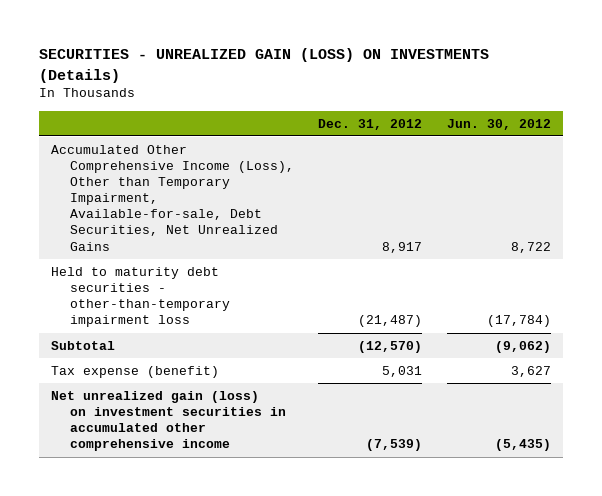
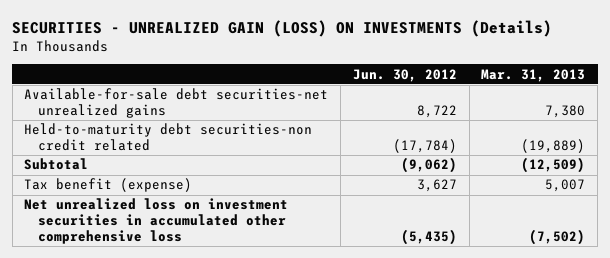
- | Dec. 31, 2012 | Jun. 30, 2012
+ | Jun. 30, 2012 | Mar. 31, 2013
- Accumulated Other Comprehensive Income (Loss), Other than Temporary Impairment, Available-for-sale, Debt Securities, Net Unrealized Gains | 8,917 | 8,722
- Held to maturity debt securities - other-than-temporary impairment loss | (21,487) | (17,784)
+ Available-for-sale debt securities-net unrealized gains | 8,722 | 7,380
+ Held-to-maturity debt securities-non credit related | (17,784) | (19,889)
- Tax expense (benefit) | 5,031 | 3,627
- Net unrealized gain (loss) on investment securities in accumulated other comprehensive income | (7,539) | (5,435)
+ Tax benefit (expense) | 3,627 | 5,007
+ Net unrealized loss on investment securities in accumulated other comprehensive loss | (5,435) | (7,502)

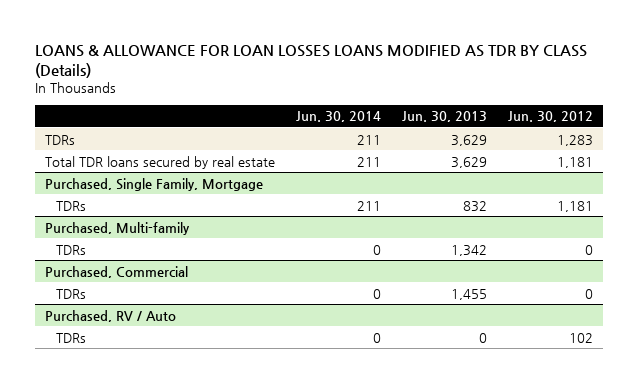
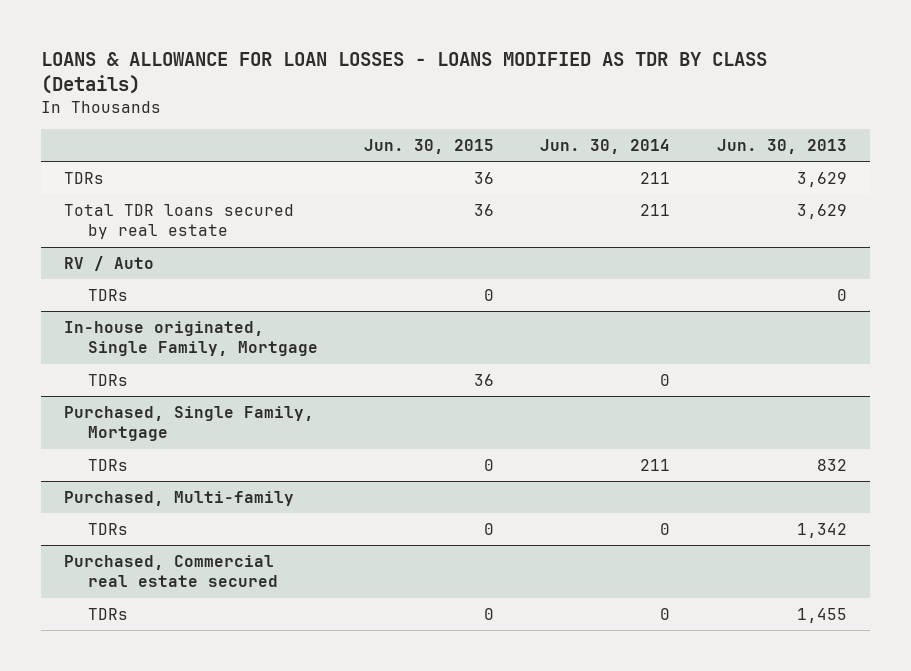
- LOANS & ALLOWANCE FOR LOAN LOSSES LOANS MODIFIED AS TDR BY CLASS (Details)
+ LOANS & ALLOWANCE FOR LOAN LOSSES - LOANS MODIFIED AS TDR BY CLASS (Details)
- | Jun. 30, 2014 | Jun. 30, 2013 | Jun. 30, 2012
+ | Jun. 30, 2015 | Jun. 30, 2014 | Jun. 30, 2013
+ RV / Auto
+ TDRs | 0 | | 0
+ In-house originated, Single Family, Mortgage
+ TDRs | 36 | 0 |
- Purchased, Commercial
+ Purchased, Commercial real estate secured
- Purchased, RV / Auto
- TDRs | 0 | 0 | 102

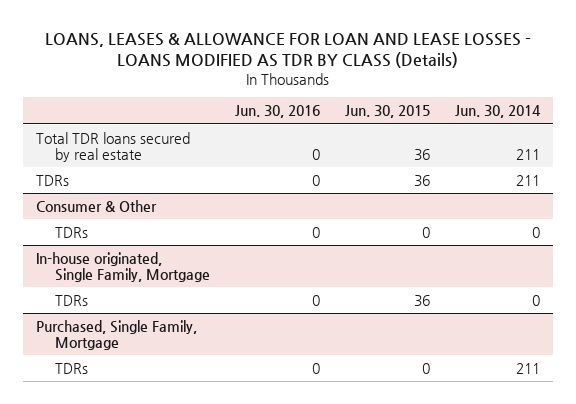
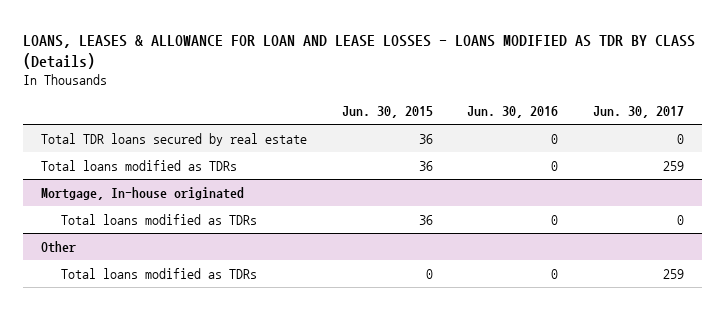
- | Jun. 30, 2016 | Jun. 30, 2015 | Jun. 30, 2014
+ | Jun. 30, 2015 | Jun. 30, 2016 | Jun. 30, 2017
- TDRs | 0 | 36 | 211
- Consumer & Other
- TDRs | 0 | 0 | 0
- In-house originated, Single Family, Mortgage
- TDRs | 0 | 36 | 0
- Purchased, Single Family, Mortgage
- TDRs | 0 | 0 | 211
+ Total loans modified as TDRs | 36 | 0 | 259
+ Mortgage, In-house originated
+ Total loans modified as TDRs | 36 | 0 | 0
+ Other
+ Total loans modified as TDRs | 0 | 0 | 259

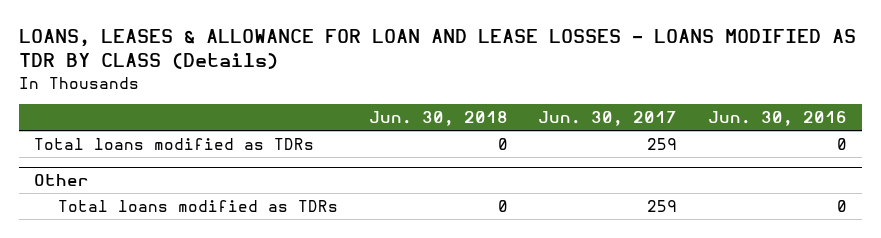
- | Jun. 30, 2015 | Jun. 30, 2016 | Jun. 30, 2017
+ | Jun. 30, 2018 | Jun. 30, 2017 | Jun. 30, 2016
- Total TDR loans secured by real estate | 36 | 0 | 0
- Mortgage, In-house originated
- Total loans modified as TDRs | 36 | 0 | 0

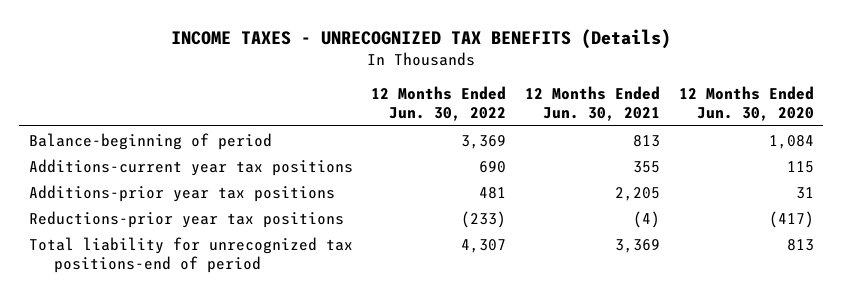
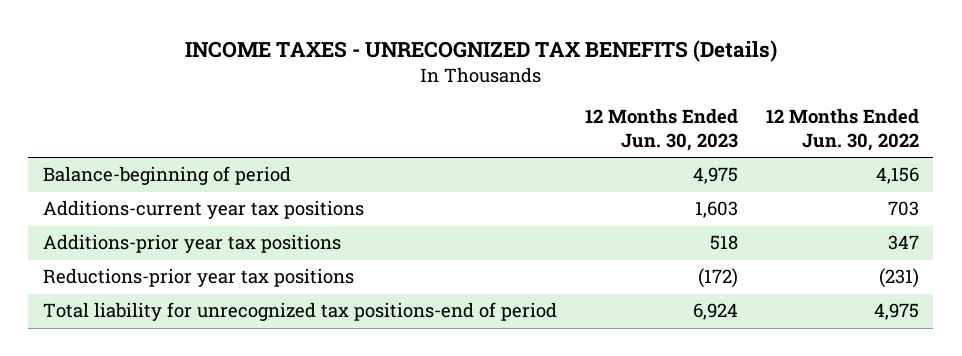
- | 12 Months Ended Jun. 30, 2022 | 12 Months Ended Jun. 30, 2021 | 12 Months Ended Jun. 30, 2020
+ | 12 Months Ended Jun. 30, 2023 | 12 Months Ended Jun. 30, 2022
- Balance-beginning of period | 3,369 | 813 | 1,084
- Additions-current year tax positions | 690 | 355 | 115
- Additions-prior year tax positions | 481 | 2,205 | 31
- Reductions-prior year tax positions | (233) | (4) | (417)
- Total liability for unrecognized tax positions-end of period | 4,307 | 3,369 | 813
+ Balance-beginning of period | 4,975 | 4,156
+ Additions-current year tax positions | 1,603 | 703
+ Additions-prior year tax positions | 518 | 347
+ Reductions-prior year tax positions | (172) | (231)
+ Total liability for unrecognized tax positions-end of period | 6,924 | 4,975

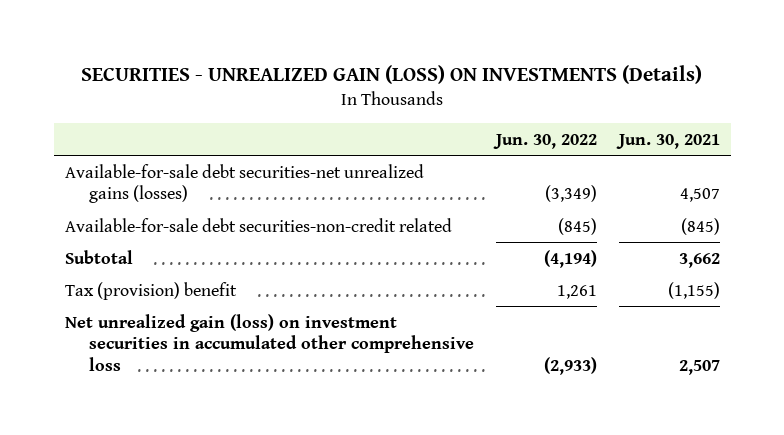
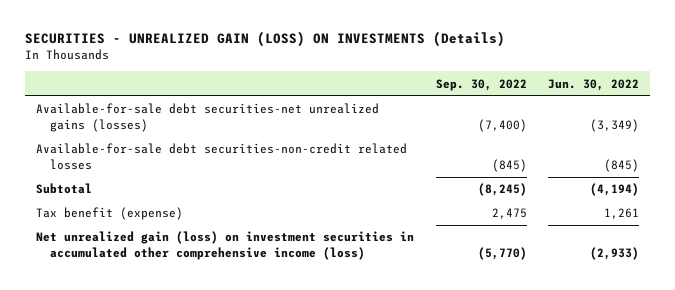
- | Jun. 30, 2022 | Jun. 30, 2021
+ | Sep. 30, 2022 | Jun. 30, 2022
- Available-for-sale debt securities-non-credit related | (845) | (845)
+ Available-for-sale debt securities-non-credit related losses | (845) | (845)
- Tax (provision) benefit | 1,261 | (1,155)
- Net unrealized gain (loss) on investment securities in accumulated other comprehensive loss | (2,933) | 2,507
+ Tax benefit (expense) | 2,475 | 1,261
+ Net unrealized gain (loss) on investment securities in accumulated other comprehensive income (loss) | (5,770) | (2,933)

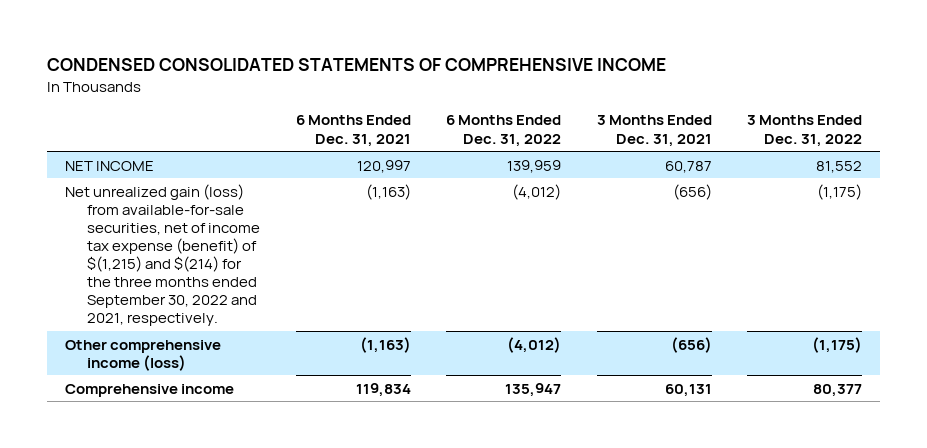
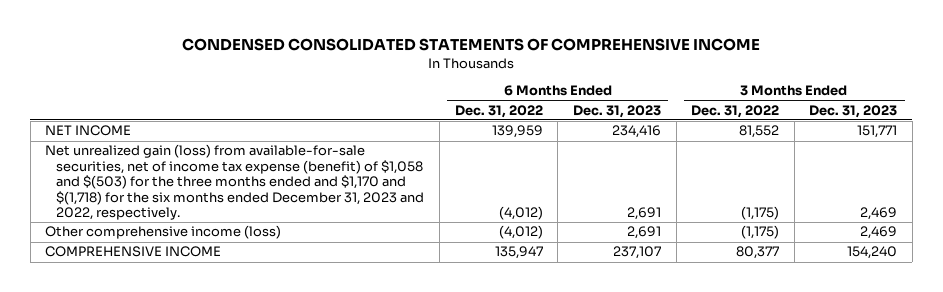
- | 6 Months Ended Dec. 31, 2021 | 6 Months Ended Dec. 31, 2022 | 3 Months Ended Dec. 31, 2021 | 3 Months Ended Dec. 31, 2022
+ | 6 Months Ended Dec. 31, 2022 | 6 Months Ended Dec. 31, 2023 | 3 Months Ended Dec. 31, 2022 | 3 Months Ended Dec. 31, 2023
- Net unrealized gain (loss) from available-for-sale securities, net of income tax expense (benefit) of $(1,215) and $(214) for the three months ended September 30, 2022 and 2021, respectively. | (1,163) | (4,012) | (656) | (1,175)
+ Net unrealized gain (loss) from available-for-sale securities, net of income tax expense (benefit) of $1,058 and $(503) for the three months ended and $1,170 and $(1,718) for the six months ended December 31, 2023 and 2022, respectively. | (4,012) | 2,691 | (1,175) | 2,469
- Comprehensive income | 119,834 | 135,947 | 60,131 | 80,377
+ COMPREHENSIVE INCOME | 135,947 | 237,107 | 80,377 | 154,240

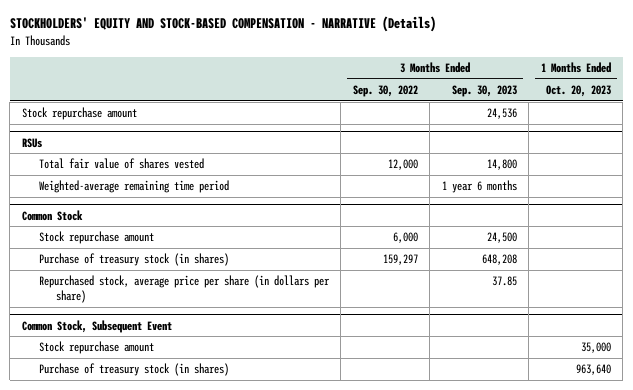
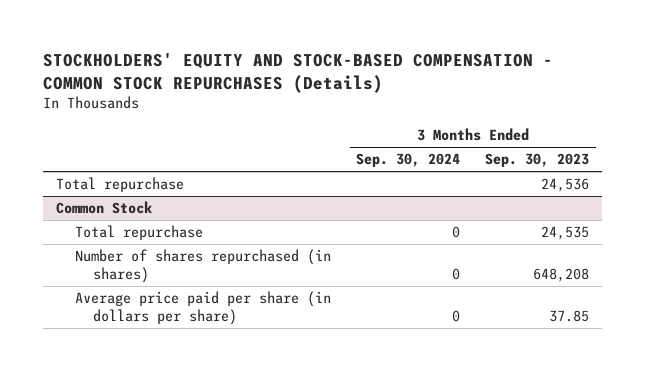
- STOCKHOLDERS' EQUITY AND STOCK-BASED COMPENSATION - NARRATIVE (Details)
+ STOCKHOLDERS' EQUITY AND STOCK-BASED COMPENSATION - COMMON STOCK REPURCHASES (Details)
- | 3 Months Ended Sep. 30, 2022 | 3 Months Ended Sep. 30, 2023 | 1 Months Ended Oct. 20, 2023
+ | 3 Months Ended Sep. 30, 2024 | 3 Months Ended Sep. 30, 2023
- Stock repurchase amount | | 24,536 |
- RSUs
- Total fair value of shares vested | 12,000 | 14,800 |
- Weighted-average remaining time period | | 1 year 6 months |
+ Total repurchase | | 24,536
@ Common Stock
- Stock repurchase amount | 6,000 | 24,500 |
- Purchase of treasury stock (in shares) | 159,297 | 648,208 |
- Repurchased stock, average price per share (in dollars per share) | | 37.85 |
- Common Stock, Subsequent Event
- Stock repurchase amount | | | 35,000
- Purchase of treasury stock (in shares) | | | 963,640
@ Common Stock
+ Total repurchase | 0 | 24,535
+ Number of shares repurchased (in shares) | 0 | 648,208
+ Average price paid per share (in dollars per share) | 0 | 37.85

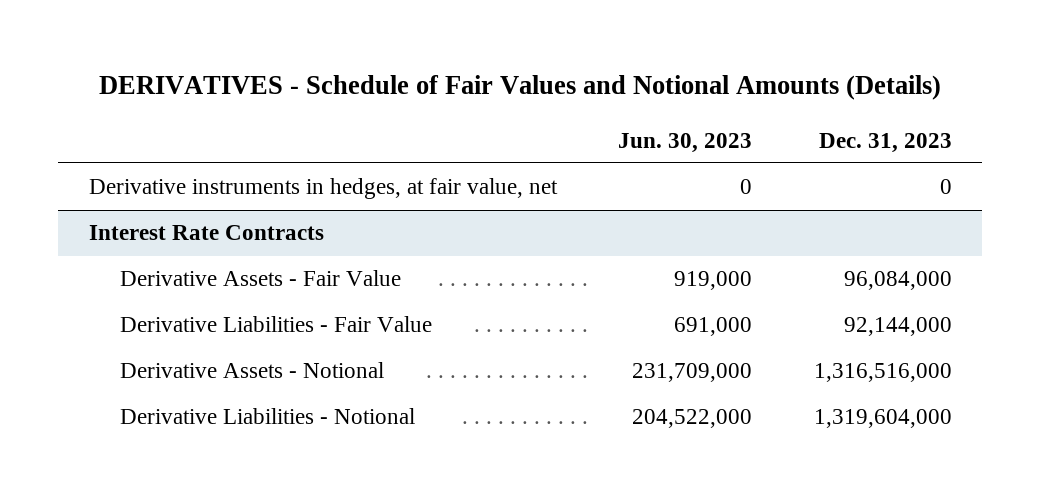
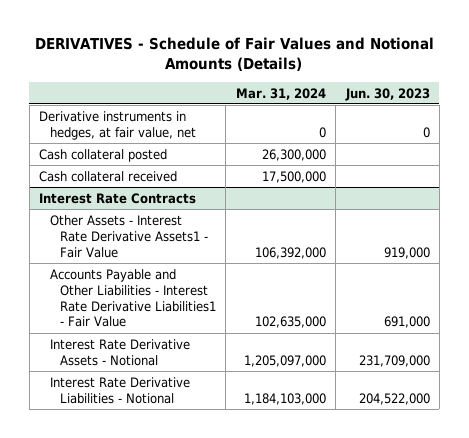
- | Jun. 30, 2023 | Dec. 31, 2023
+ | Mar. 31, 2024 | Jun. 30, 2023
+ Cash collateral posted | 26,300,000 |
+ Cash collateral received | 17,500,000 |
@ Interest Rate Contracts
- Derivative Assets - Fair Value | 919,000 | 96,084,000
- Derivative Liabilities - Fair Value | 691,000 | 92,144,000
- Derivative Assets - Notional | 231,709,000 | 1,316,516,000
- Derivative Liabilities - Notional | 204,522,000 | 1,319,604,000
+ Other Assets - Interest Rate Derivative Assets1 - Fair Value | 106,392,000 | 919,000
+ Accounts Payable and Other Liabilities - Interest Rate Derivative Liabilities1 - Fair Value | 102,635,000 | 691,000
+ Interest Rate Derivative Assets - Notional | 1,205,097,000 | 231,709,000
+ Interest Rate Derivative Liabilities - Notional | 1,184,103,000 | 204,522,000

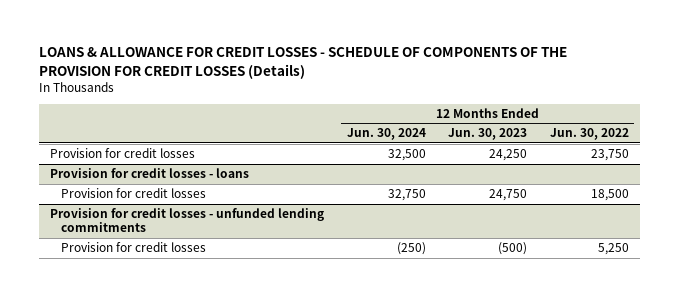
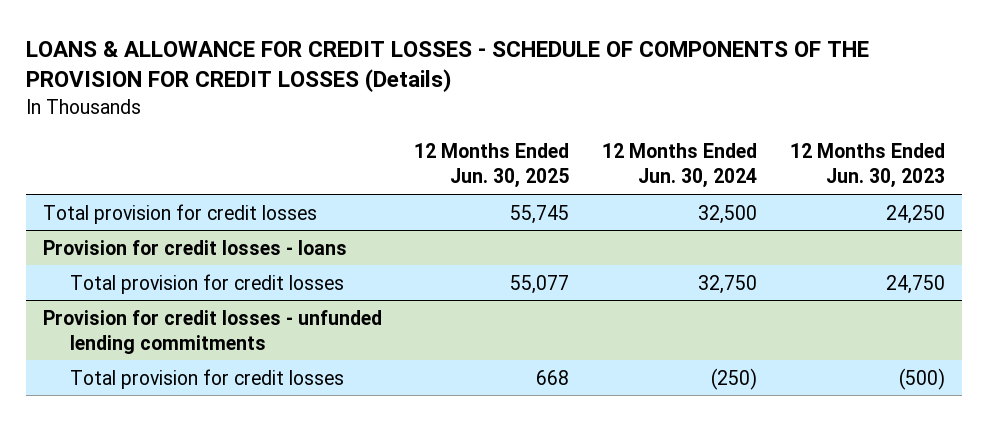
- | 12 Months Ended Jun. 30, 2024 | 12 Months Ended Jun. 30, 2023 | 12 Months Ended Jun. 30, 2022
+ | 12 Months Ended Jun. 30, 2025 | 12 Months Ended Jun. 30, 2024 | 12 Months Ended Jun. 30, 2023
- Provision for credit losses | 32,500 | 24,250 | 23,750
+ Total provision for credit losses | 55,745 | 32,500 | 24,250
@ Provision for credit losses - loans
- Provision for credit losses | 32,750 | 24,750 | 18,500
+ Total provision for credit losses | 55,077 | 32,750 | 24,750
@ Provision for credit losses - unfunded lending commitments
- Provision for credit losses | (250) | (500) | 5,250
+ Total provision for credit losses | 668 | (250) | (500)

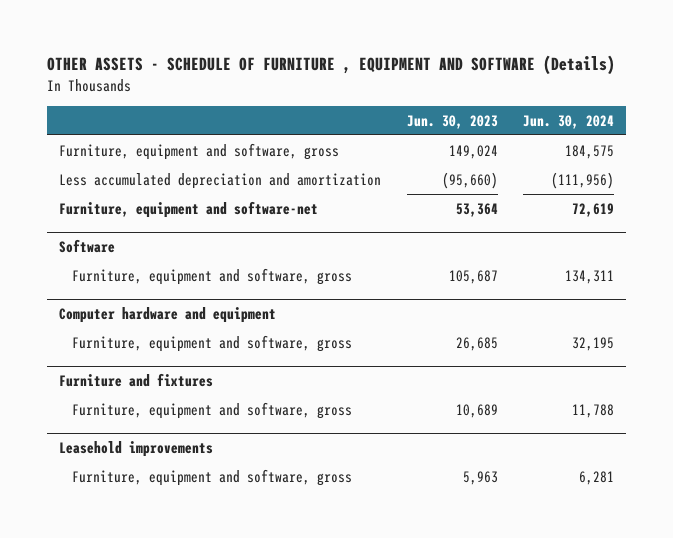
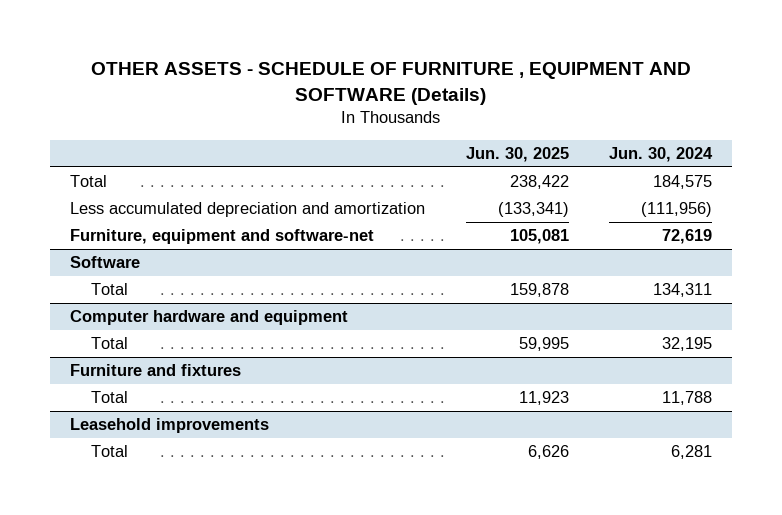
- | Jun. 30, 2023 | Jun. 30, 2024
+ | Jun. 30, 2025 | Jun. 30, 2024
- Furniture, equipment and software, gross | 149,024 | 184,575
+ Total | 238,422 | 184,575
@ Software
- Furniture, equipment and software, gross | 105,687 | 134,311
+ Total | 159,878 | 134,311
@ Computer hardware and equipment
- Furniture, equipment and software, gross | 26,685 | 32,195
+ Total | 59,995 | 32,195
@ Furniture and fixtures
- Furniture, equipment and software, gross | 10,689 | 11,788
+ Total | 11,923 | 11,788
@ Leasehold improvements
- Furniture, equipment and software, gross | 5,963 | 6,281
+ Total | 6,626 | 6,281

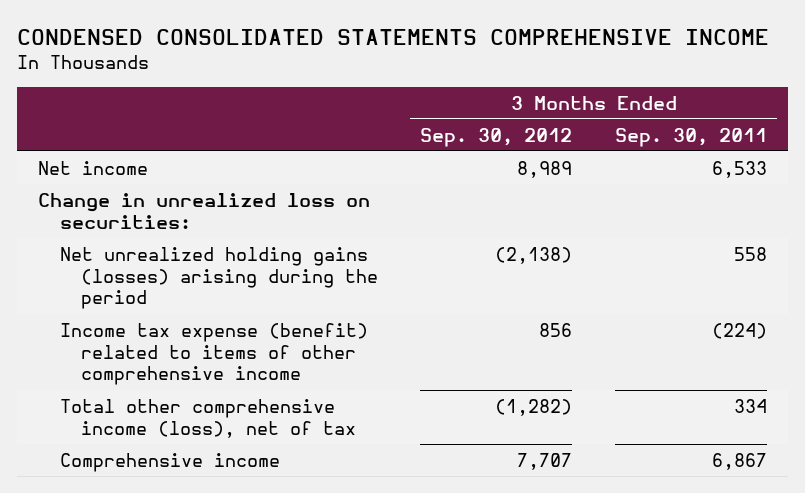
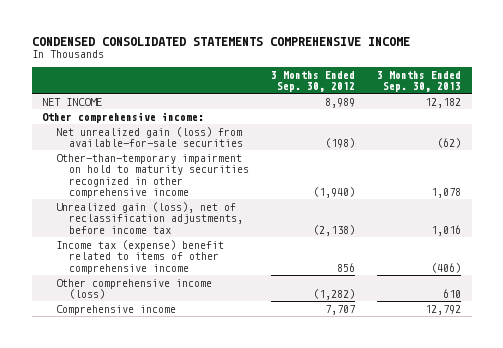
- | 3 Months Ended Sep. 30, 2012 | 3 Months Ended Sep. 30, 2011
+ | 3 Months Ended Sep. 30, 2012 | 3 Months Ended Sep. 30, 2013
- Net income | 8,989 | 6,533
- Change in unrealized loss on securities:
- Net unrealized holding gains (losses) arising during the period | (2,138) | 558
- Income tax expense (benefit) related to items of other comprehensive income | 856 | (224)
- Total other comprehensive income (loss), net of tax | (1,282) | 334
+ NET INCOME | 8,989 | 12,182
+ Other comprehensive income:
+ Net unrealized gain (loss) from available-for-sale securities | (198) | (62)
+ Other-than-temporary impairment on hold to maturity securities recognized in other comprehensive income | (1,940) | 1,078
+ Unrealized gain (loss), net of reclassification adjustments, before income tax | (2,138) | 1,016
+ Income tax (expense) benefit related to items of other comprehensive income | 856 | (406)
+ Other comprehensive income (loss) | (1,282) | 610

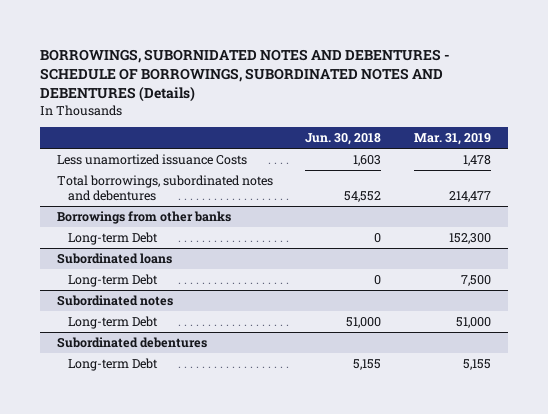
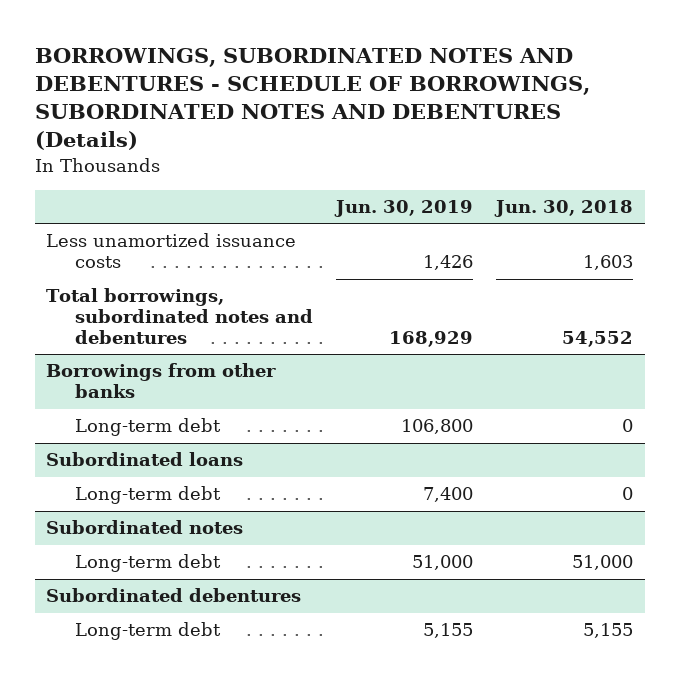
- BORROWINGS, SUBORNIDATED NOTES AND DEBENTURES - SCHEDULE OF BORROWINGS, SUBORDINATED NOTES AND DEBENTURES (Details)
+ BORROWINGS, SUBORDINATED NOTES AND DEBENTURES - SCHEDULE OF BORROWINGS, SUBORDINATED NOTES AND DEBENTURES (Details)
- | Jun. 30, 2018 | Mar. 31, 2019
+ | Jun. 30, 2019 | Jun. 30, 2018
- Less unamortized issuance Costs | 1,603 | 1,478
+ Less unamortized issuance costs | 1,426 | 1,603
@ Borrowings from other banks
- Long-term Debt | 0 | 152,300
+ Long-term debt | 106,800 | 0
@ Subordinated loans
- Long-term Debt | 0 | 7,500
+ Long-term debt | 7,400 | 0
@ Subordinated notes
- Long-term Debt | 51,000 | 51,000
+ Long-term debt | 51,000 | 51,000
@ Subordinated debentures
- Long-term Debt | 5,155 | 5,155
+ Long-term debt | 5,155 | 5,155

